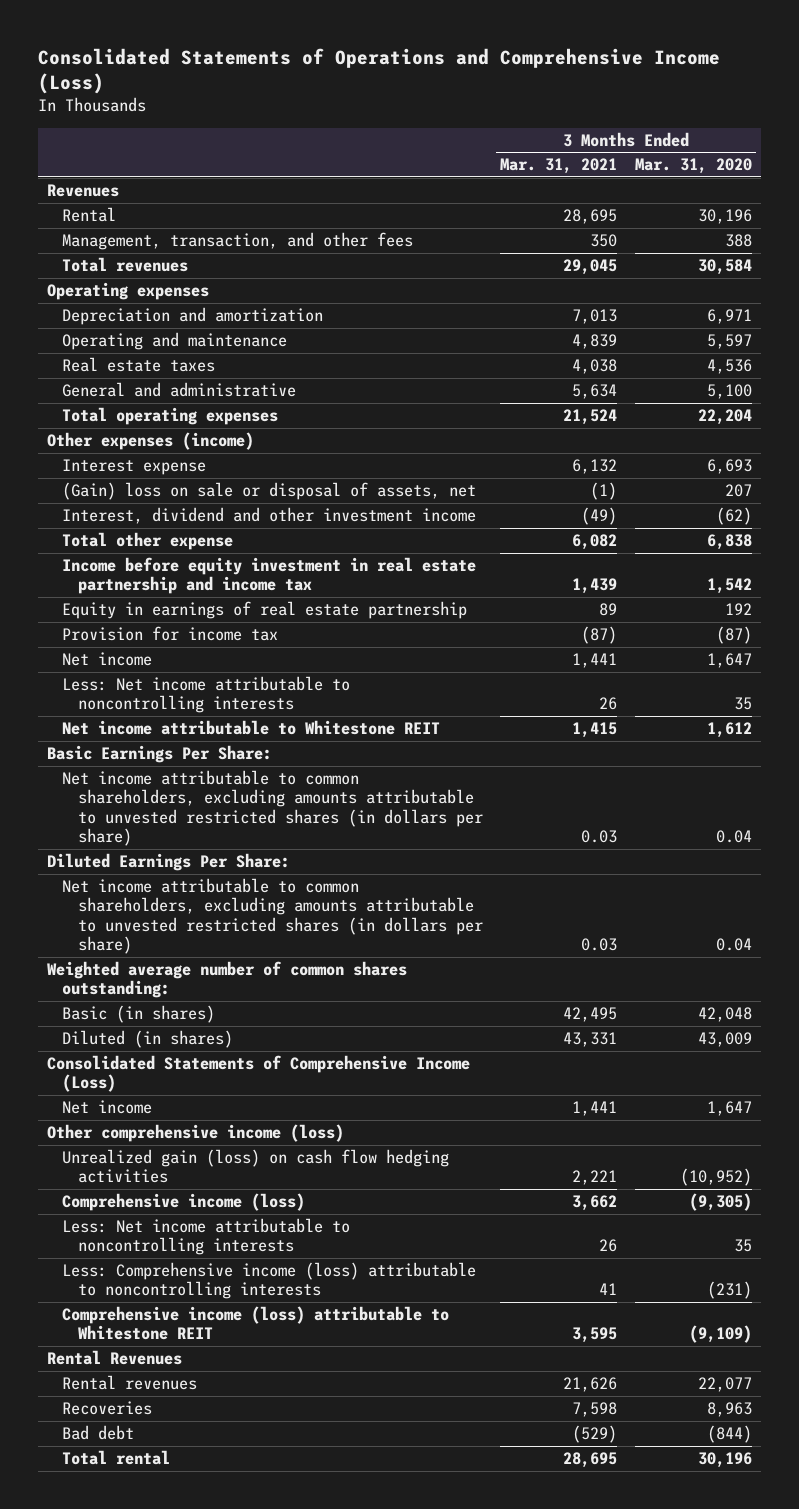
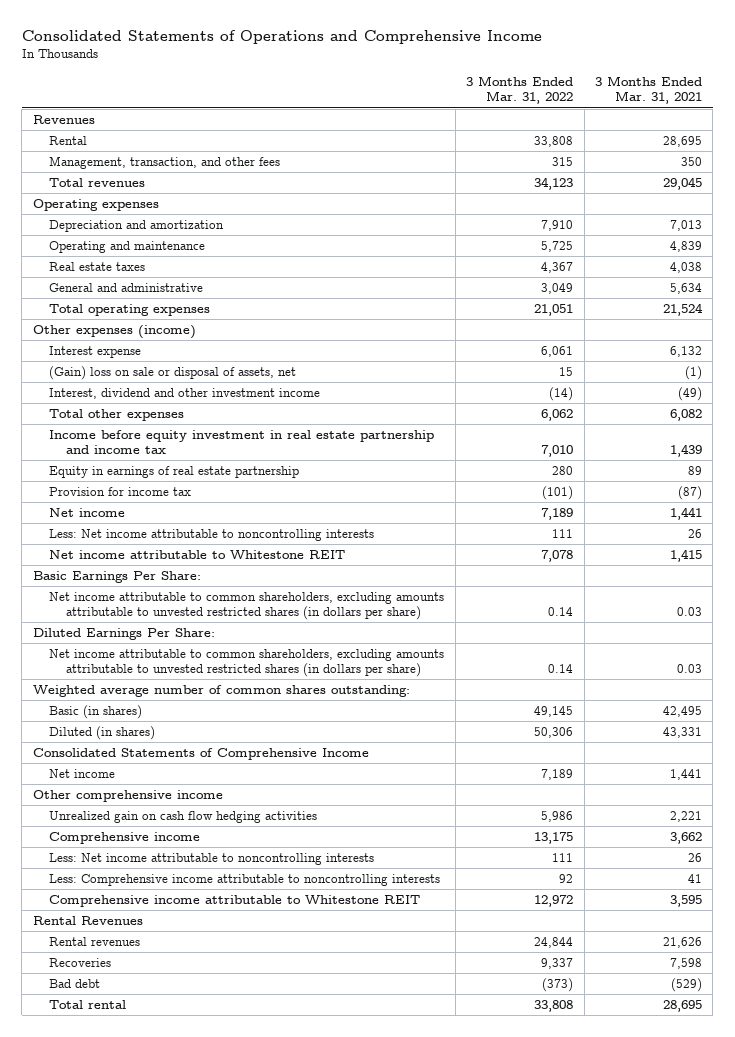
- Consolidated Statements of Operations and Comprehensive Income (Loss)
+ Consolidated Statements of Operations and Comprehensive Income
- | 3 Months Ended Mar. 31, 2021 | 3 Months Ended Mar. 31, 2020
+ | 3 Months Ended Mar. 31, 2022 | 3 Months Ended Mar. 31, 2021
- Total other expense | 6,082 | 6,838
+ Total other expenses | 6,062 | 6,082
- Consolidated Statements of Comprehensive Income (Loss)
+ Consolidated Statements of Comprehensive Income
- Other comprehensive income (loss)
- Unrealized gain (loss) on cash flow hedging activities | 2,221 | (10,952)
- Comprehensive income (loss) | 3,662 | (9,305)
+ Other comprehensive income
+ Unrealized gain on cash flow hedging activities | 5,986 | 2,221
+ Comprehensive income | 13,175 | 3,662
- Less: Comprehensive income (loss) attributable to noncontrolling interests | 41 | (231)
- Comprehensive income (loss) attributable to Whitestone REIT | 3,595 | (9,109)
+ Less: Comprehensive income attributable to noncontrolling interests | 92 | 41
+ Comprehensive income attributable to Whitestone REIT | 12,972 | 3,595

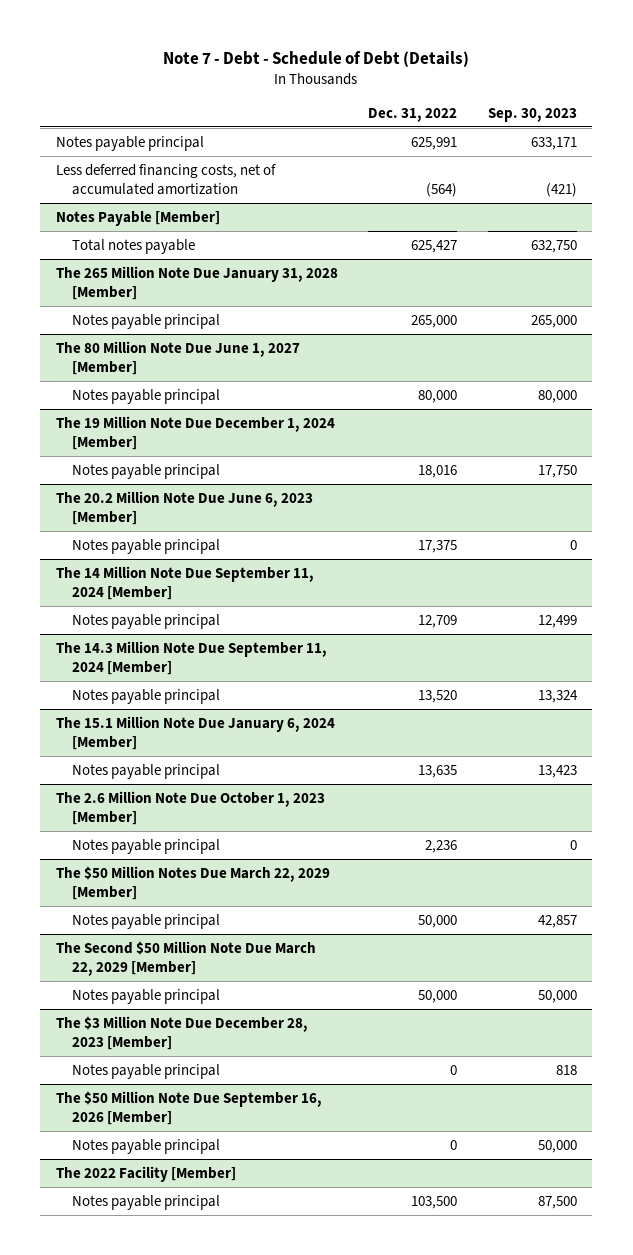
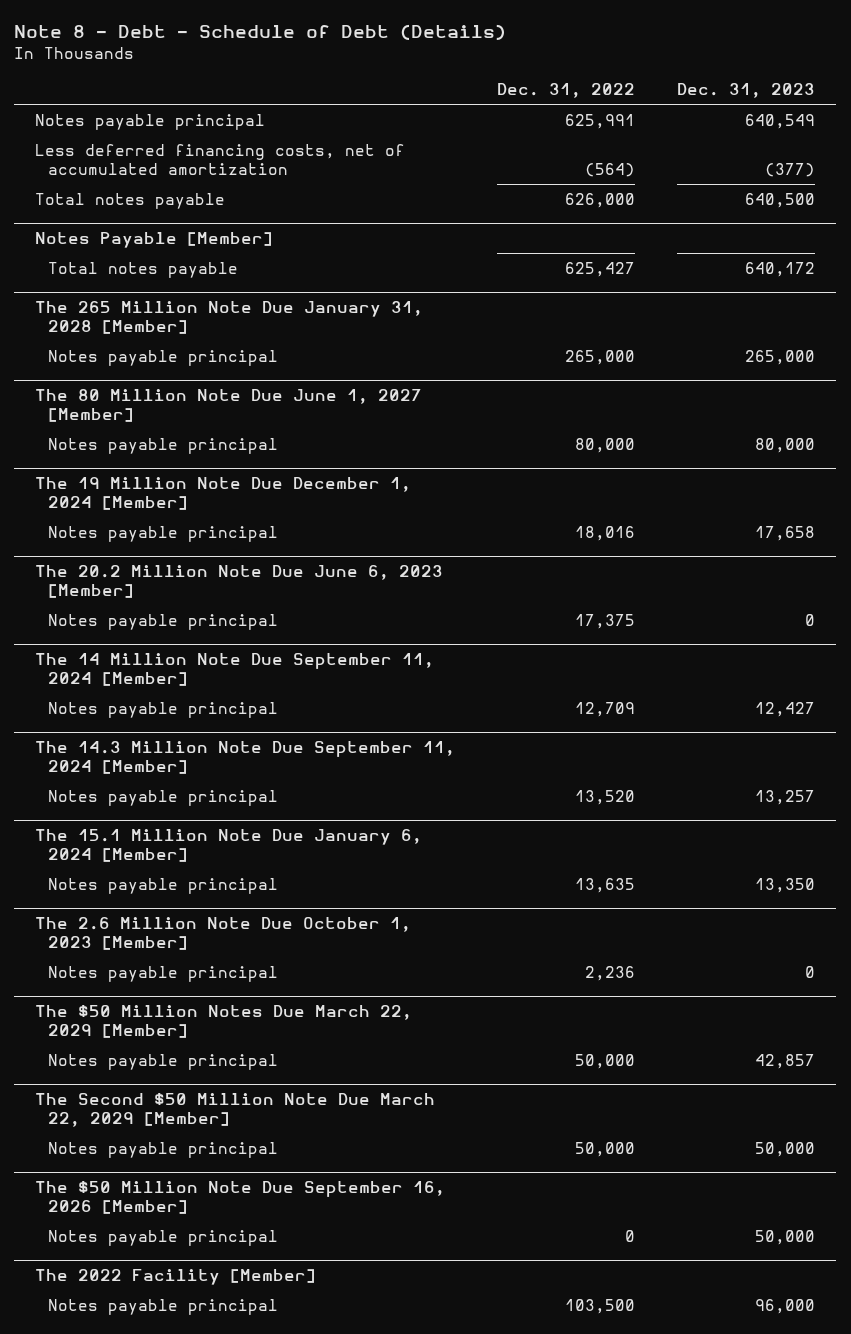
- Note 7 - Debt - Schedule of Debt (Details)
+ Note 8 - Debt - Schedule of Debt (Details)
- | Dec. 31, 2022 | Sep. 30, 2023
+ | Dec. 31, 2022 | Dec. 31, 2023
+ Total notes payable | 626,000 | 640,500
- The $3 Million Note Due December 28, 2023 [Member]
- Notes payable principal | 0 | 818

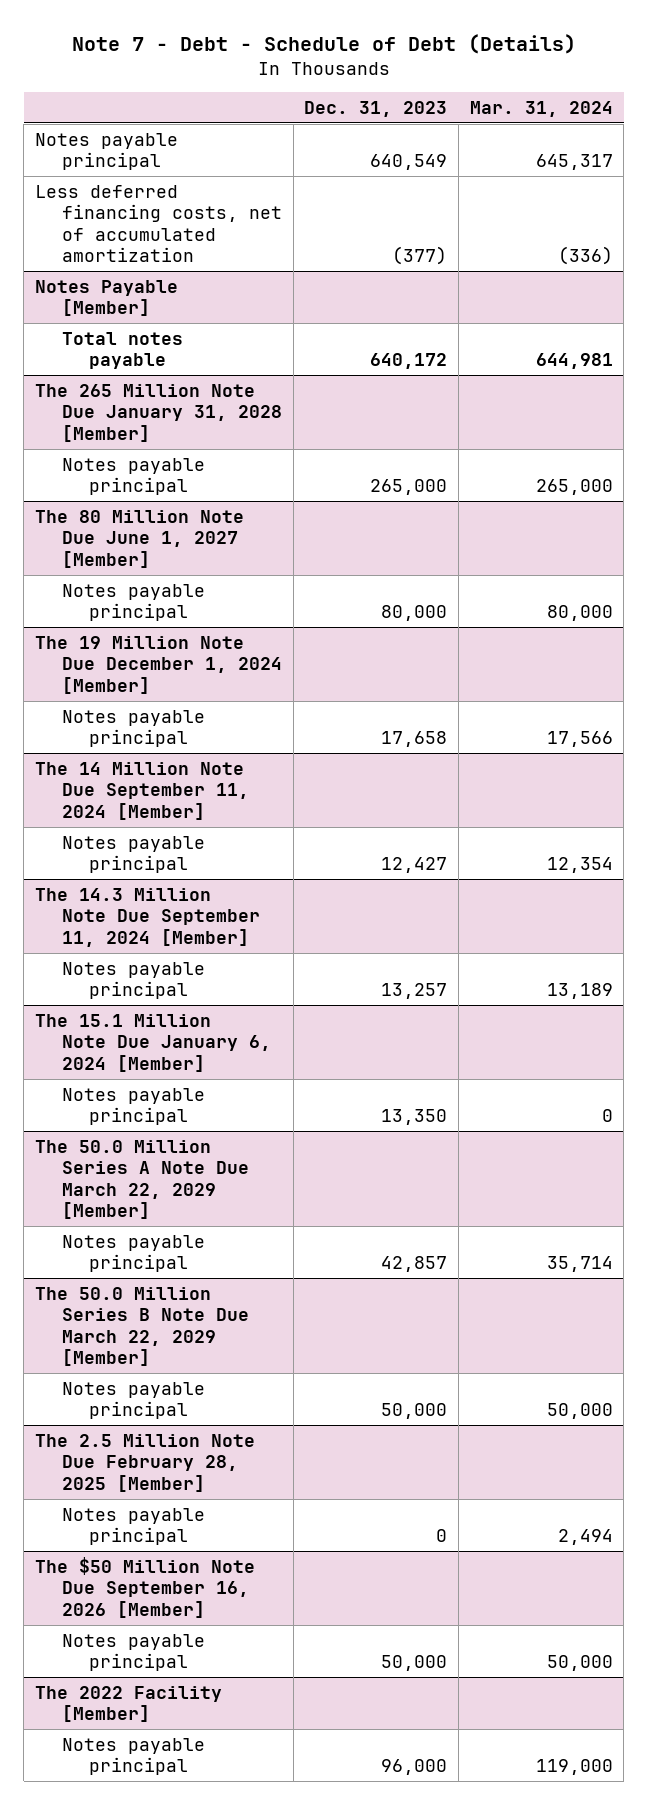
- Note 8 - Debt - Schedule of Debt (Details)
+ Note 7 - Debt - Schedule of Debt (Details)
- | Dec. 31, 2022 | Dec. 31, 2023
+ | Dec. 31, 2023 | Mar. 31, 2024
- Total notes payable | 626,000 | 640,500
- The 20.2 Million Note Due June 6, 2023 [Member]
- Notes payable principal | 17,375 | 0
- The 2.6 Million Note Due October 1, 2023 [Member]
- Notes payable principal | 2,236 | 0
- The $50 Million Notes Due March 22, 2029 [Member]
+ The 50.0 Million Series A Note Due March 22, 2029 [Member]
- The Second $50 Million Note Due March 22, 2029 [Member]
+ The 50.0 Million Series B Note Due March 22, 2029 [Member]
+ The 2.5 Million Note Due February 28, 2025 [Member]
+ Notes payable principal | 0 | 2,494

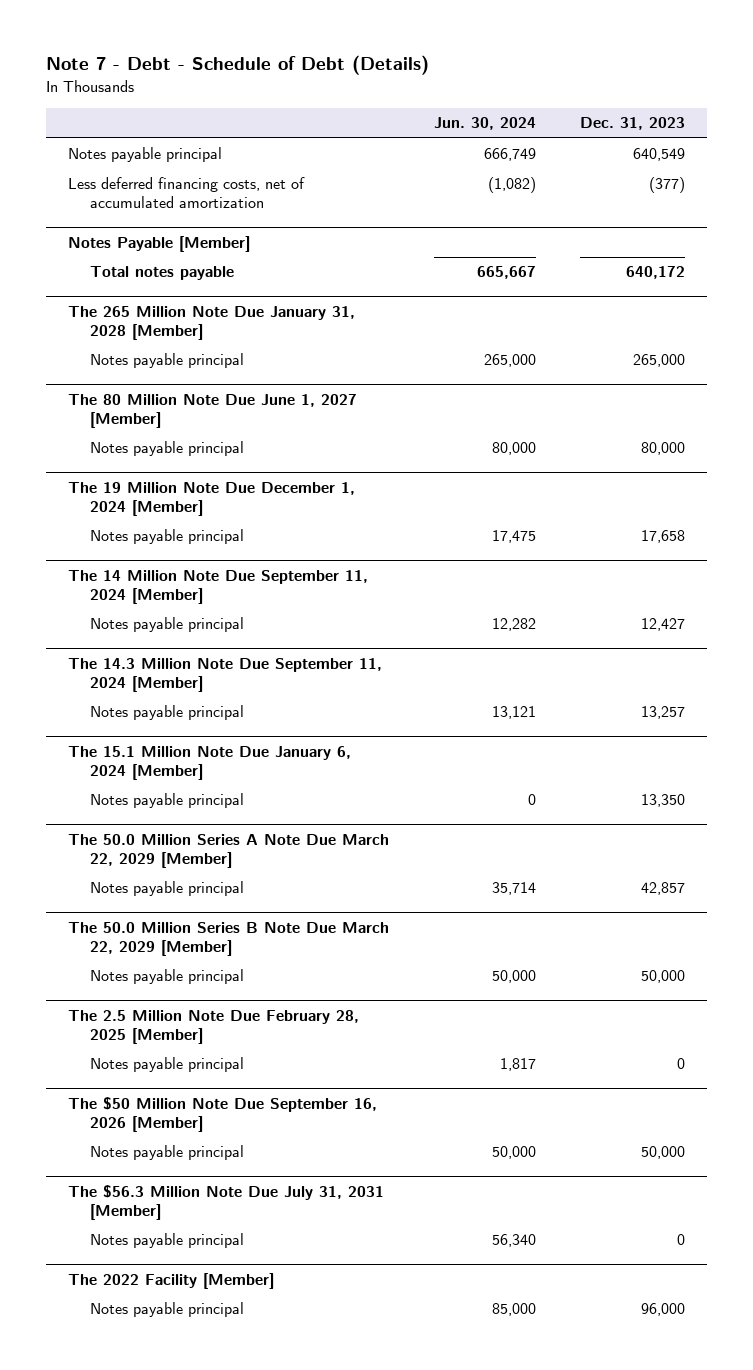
- | Dec. 31, 2023 | Mar. 31, 2024
+ | Jun. 30, 2024 | Dec. 31, 2023
+ The $56.3 Million Note Due July 31, 2031 [Member]
+ Notes payable principal | 56,340 | 0

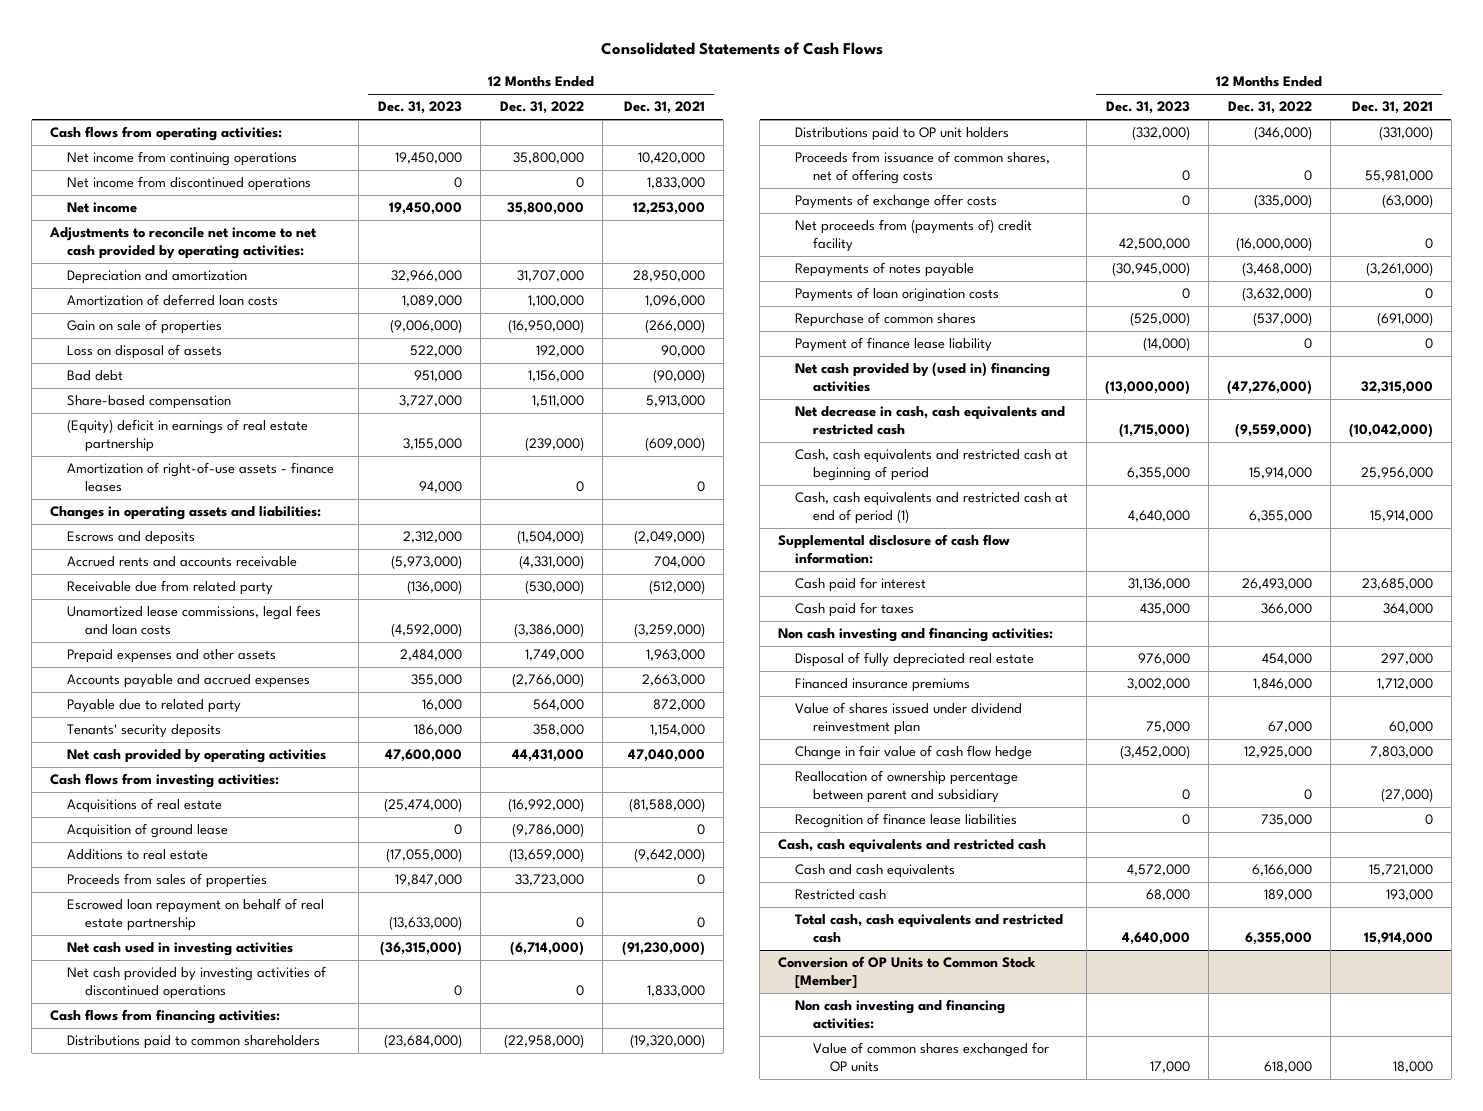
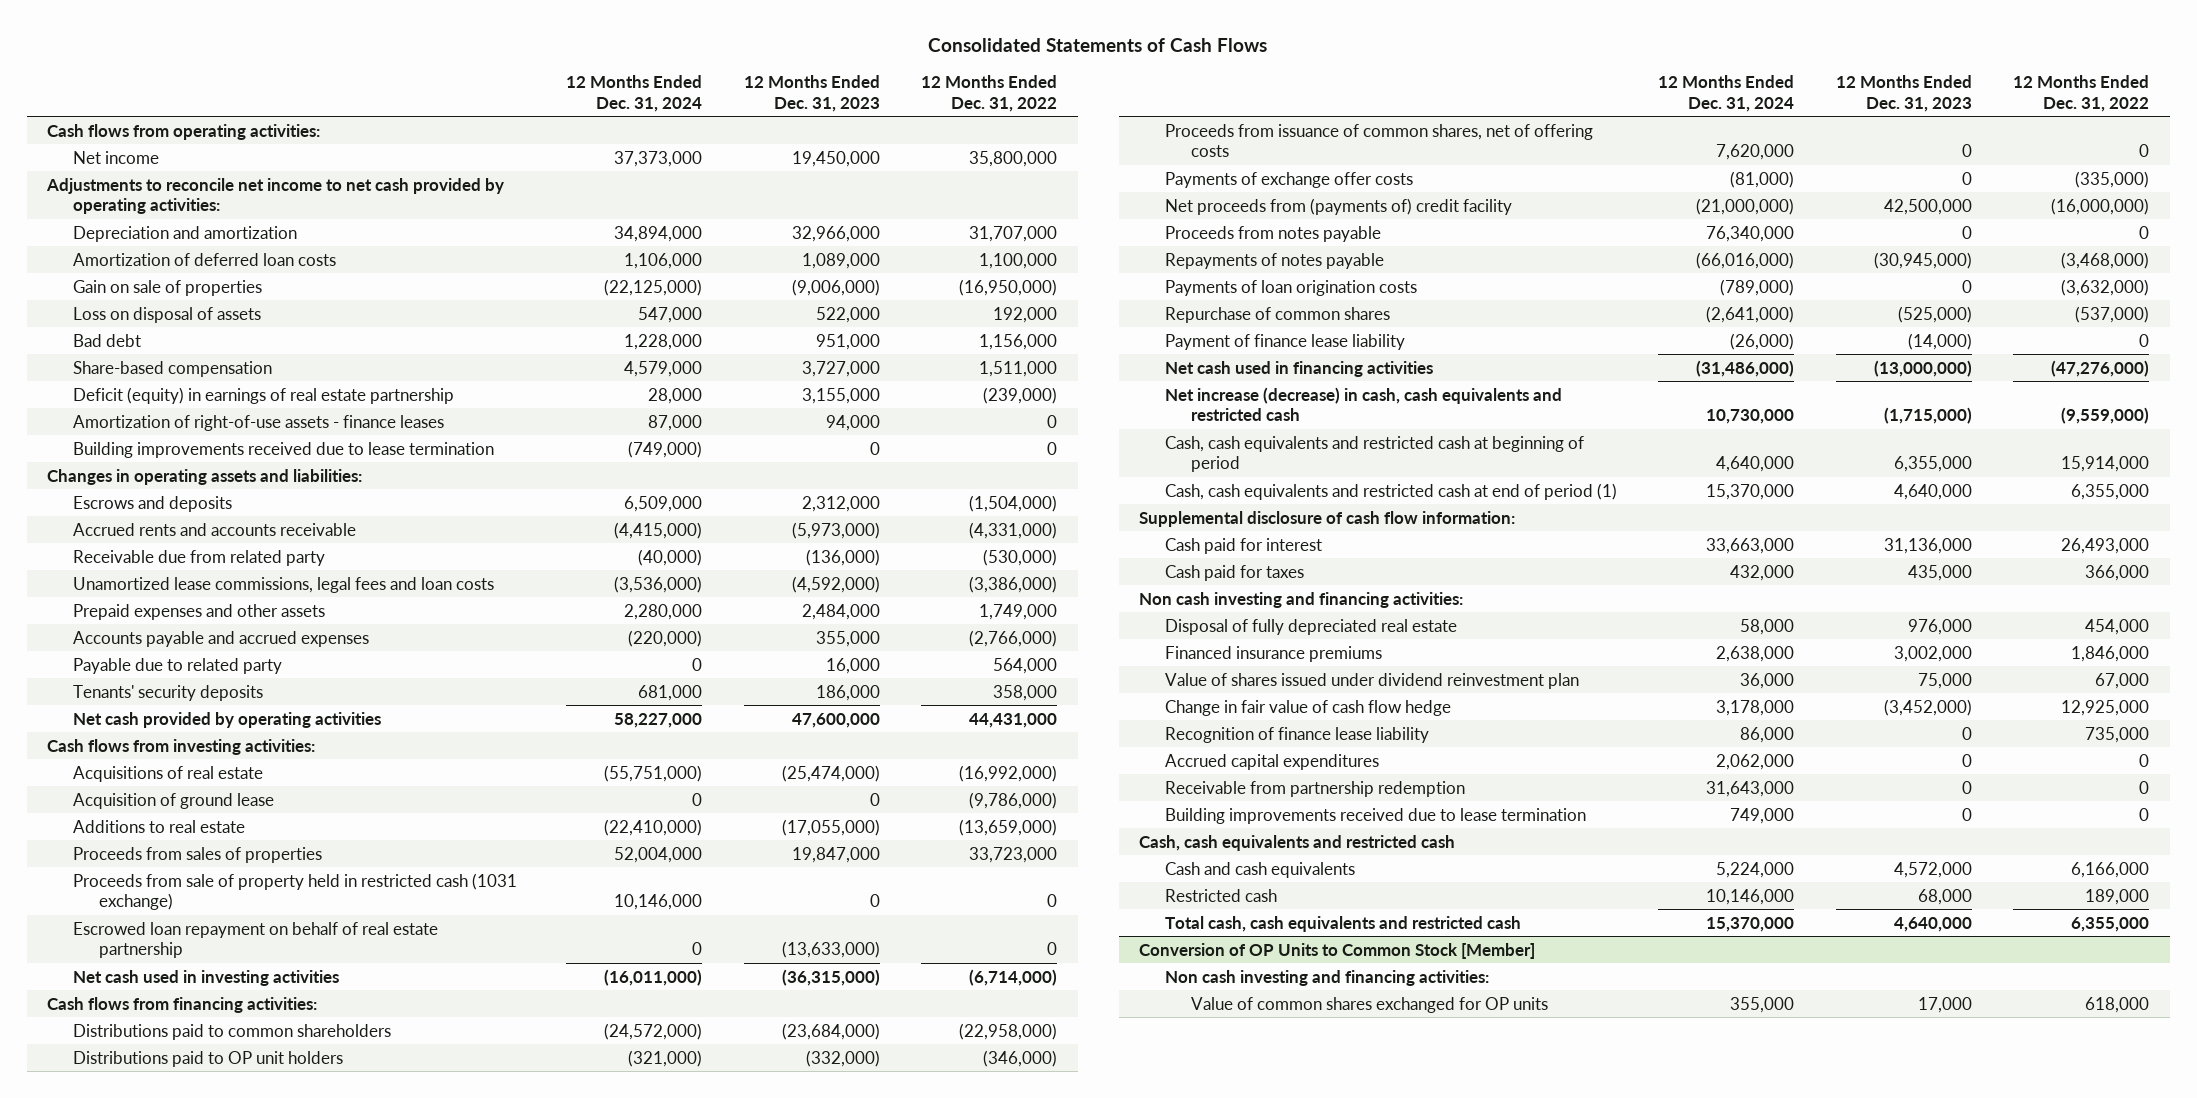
- | 12 Months Ended Dec. 31, 2023 | 12 Months Ended Dec. 31, 2022 | 12 Months Ended Dec. 31, 2021
+ | 12 Months Ended Dec. 31, 2024 | 12 Months Ended Dec. 31, 2023 | 12 Months Ended Dec. 31, 2022
- Net income from continuing operations | 19,450,000 | 35,800,000 | 10,420,000
- Net income from discontinued operations | 0 | 0 | 1,833,000
- (Equity) deficit in earnings of real estate partnership | 3,155,000 | (239,000) | (609,000)
+ Deficit (equity) in earnings of real estate partnership | 28,000 | 3,155,000 | (239,000)
+ Building improvements received due to lease termination | (749,000) | 0 | 0
+ Proceeds from sale of property held in restricted cash (1031 exchange) | 10,146,000 | 0 | 0
- Net cash provided by investing activities of discontinued operations | 0 | 0 | 1,833,000
+ Proceeds from notes payable | 76,340,000 | 0 | 0
- Net cash provided by (used in) financing activities | (13,000,000) | (47,276,000) | 32,315,000
- Net decrease in cash, cash equivalents and restricted cash | (1,715,000) | (9,559,000) | (10,042,000)
+ Net cash used in financing activities | (31,486,000) | (13,000,000) | (47,276,000)
+ Net increase (decrease) in cash, cash equivalents and restricted cash | 10,730,000 | (1,715,000) | (9,559,000)
- Reallocation of ownership percentage between parent and subsidiary | 0 | 0 | (27,000)
- Recognition of finance lease liabilities | 0 | 735,000 | 0
+ Recognition of finance lease liability | 86,000 | 0 | 735,000
+ Accrued capital expenditures | 2,062,000 | 0 | 0
+ Receivable from partnership redemption | 31,643,000 | 0 | 0
+ Building improvements received due to lease termination | 749,000 | 0 | 0

